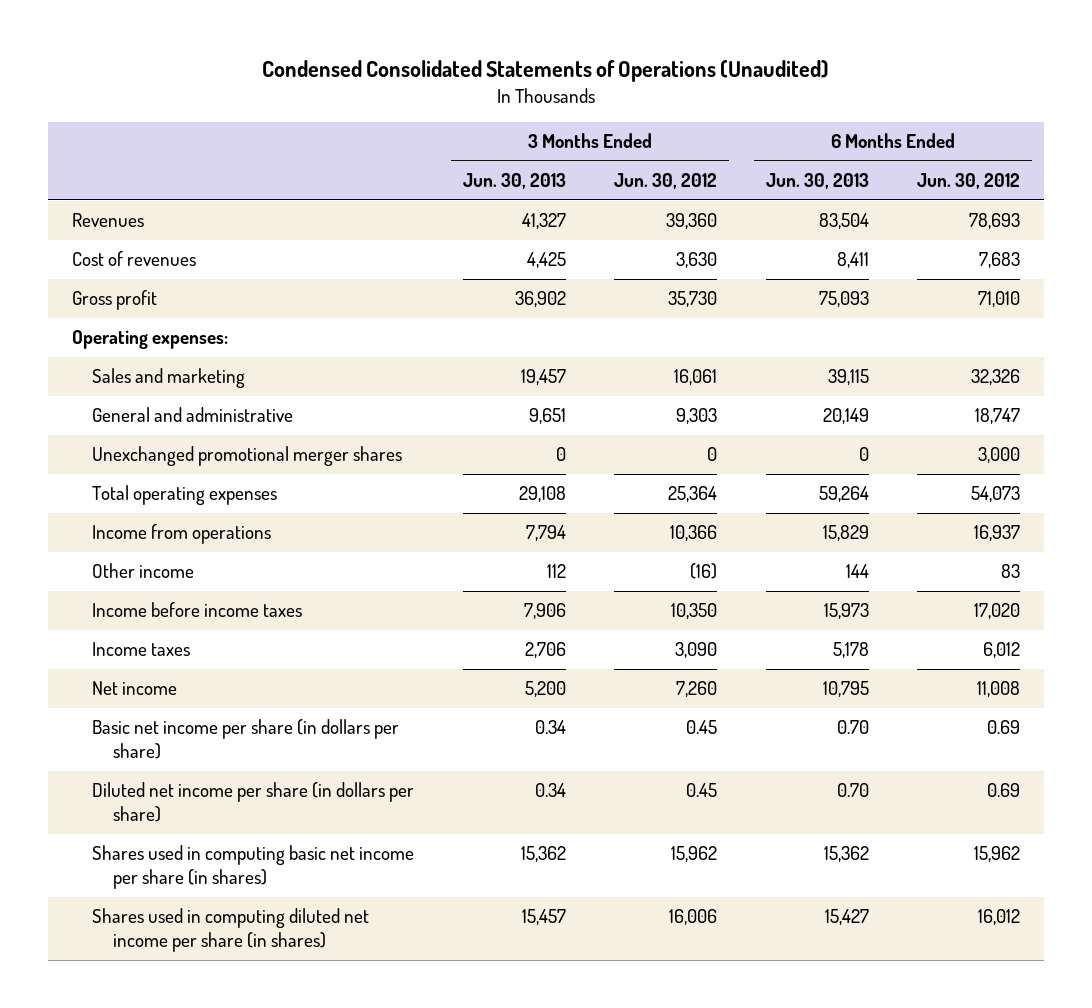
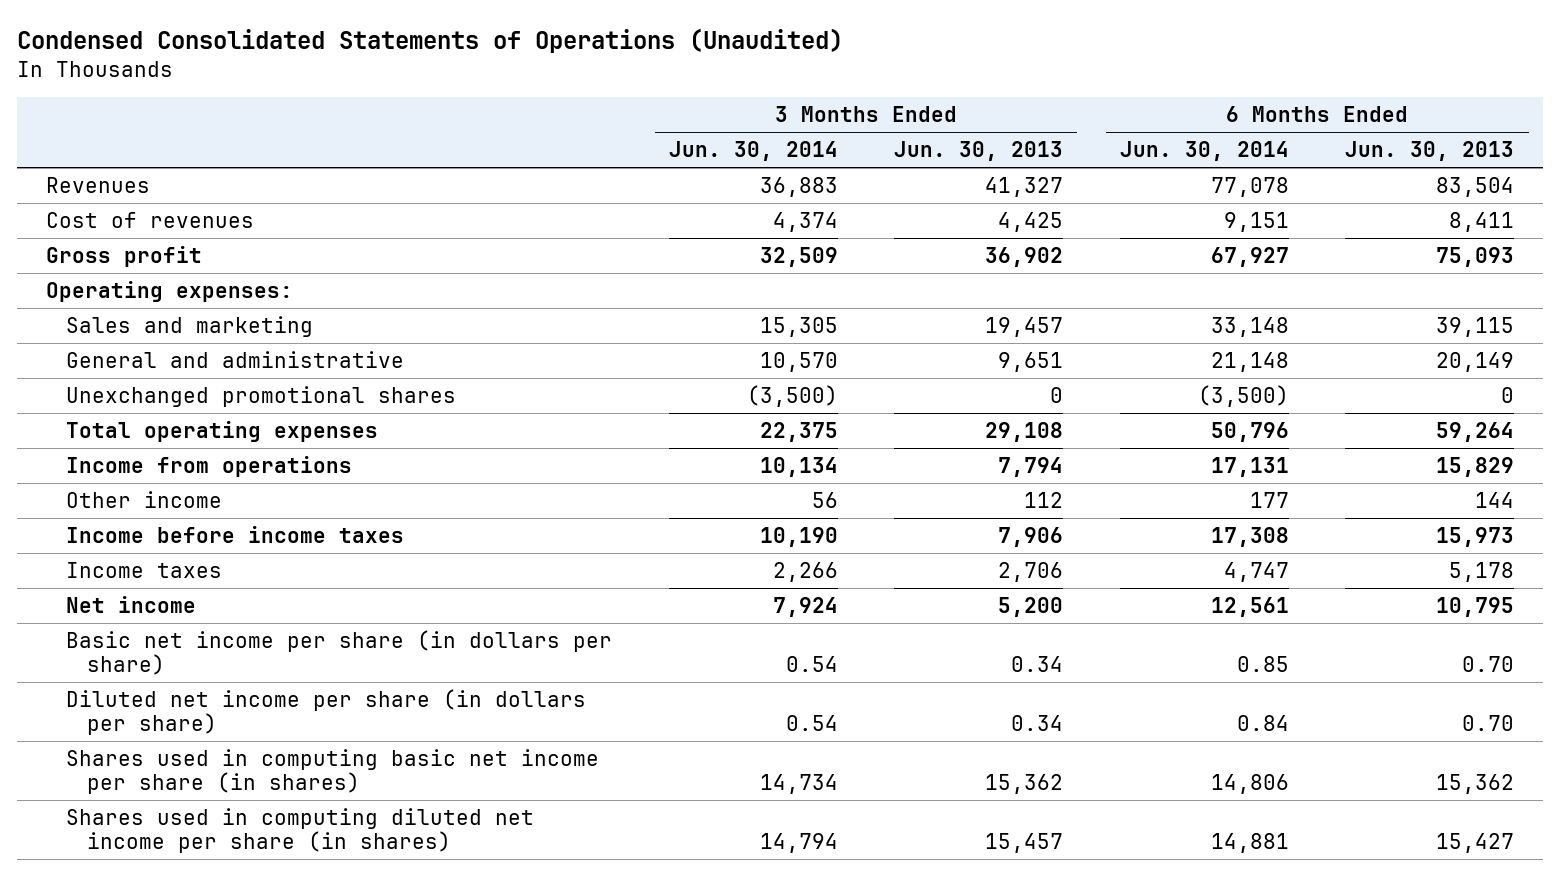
- | 3 Months Ended Jun. 30, 2013 | 3 Months Ended Jun. 30, 2012 | 6 Months Ended Jun. 30, 2013 | 6 Months Ended Jun. 30, 2012
+ | 3 Months Ended Jun. 30, 2014 | 3 Months Ended Jun. 30, 2013 | 6 Months Ended Jun. 30, 2014 | 6 Months Ended Jun. 30, 2013
- Unexchanged promotional merger shares | 0 | 0 | 0 | 3,000
+ Unexchanged promotional shares | (3,500) | 0 | (3,500) | 0

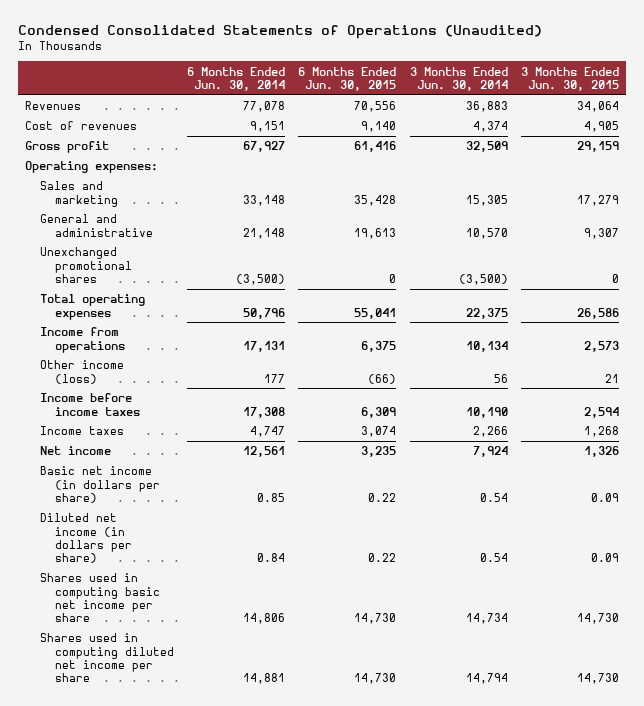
- | 3 Months Ended Jun. 30, 2014 | 3 Months Ended Jun. 30, 2013 | 6 Months Ended Jun. 30, 2014 | 6 Months Ended Jun. 30, 2013
+ | 6 Months Ended Jun. 30, 2014 | 6 Months Ended Jun. 30, 2015 | 3 Months Ended Jun. 30, 2014 | 3 Months Ended Jun. 30, 2015
- Other income | 56 | 112 | 177 | 144
+ Other income (loss) | 177 | (66) | 56 | 21
- Basic net income per share (in dollars per share) | 0.54 | 0.34 | 0.85 | 0.70
- Diluted net income per share (in dollars per share) | 0.54 | 0.34 | 0.84 | 0.70
- Shares used in computing basic net income per share (in shares) | 14,734 | 15,362 | 14,806 | 15,362
- Shares used in computing diluted net income per share (in shares) | 14,794 | 15,457 | 14,881 | 15,427
+ Basic net income (in dollars per share) | 0.85 | 0.22 | 0.54 | 0.09
+ Diluted net income (in dollars per share) | 0.84 | 0.22 | 0.54 | 0.09
+ Shares used in computing basic net income per share | 14,806 | 14,730 | 14,734 | 14,730
+ Shares used in computing diluted net income per share | 14,881 | 14,730 | 14,794 | 14,730

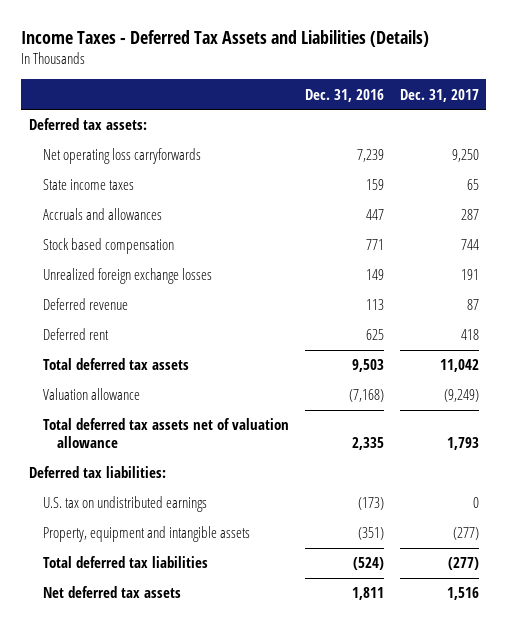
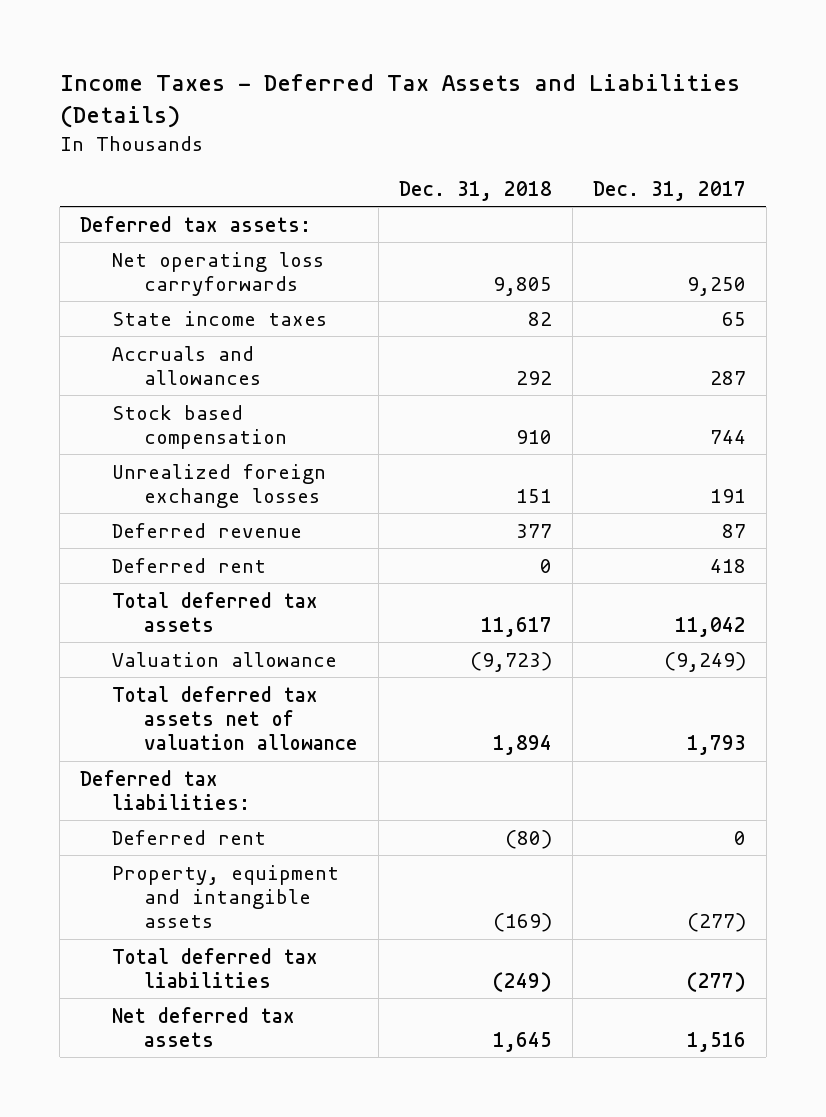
- | Dec. 31, 2016 | Dec. 31, 2017
+ | Dec. 31, 2018 | Dec. 31, 2017
- U.S. tax on undistributed earnings | (173) | 0
+ Deferred rent | (80) | 0

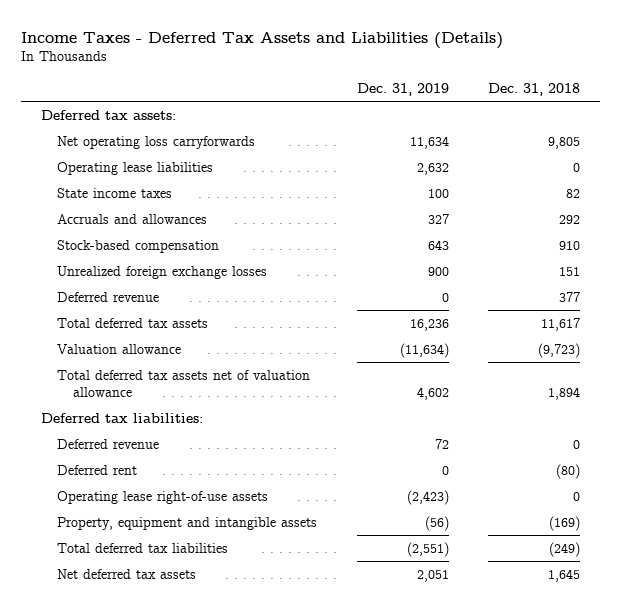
- | Dec. 31, 2018 | Dec. 31, 2017
+ | Dec. 31, 2019 | Dec. 31, 2018
+ Operating lease liabilities | 2,632 | 0
- Stock based compensation | 910 | 744
+ Stock-based compensation | 643 | 910
- Deferred rent | 0 | 418
+ Deferred revenue | 72 | 0
+ Operating lease right-of-use assets | (2,423) | 0

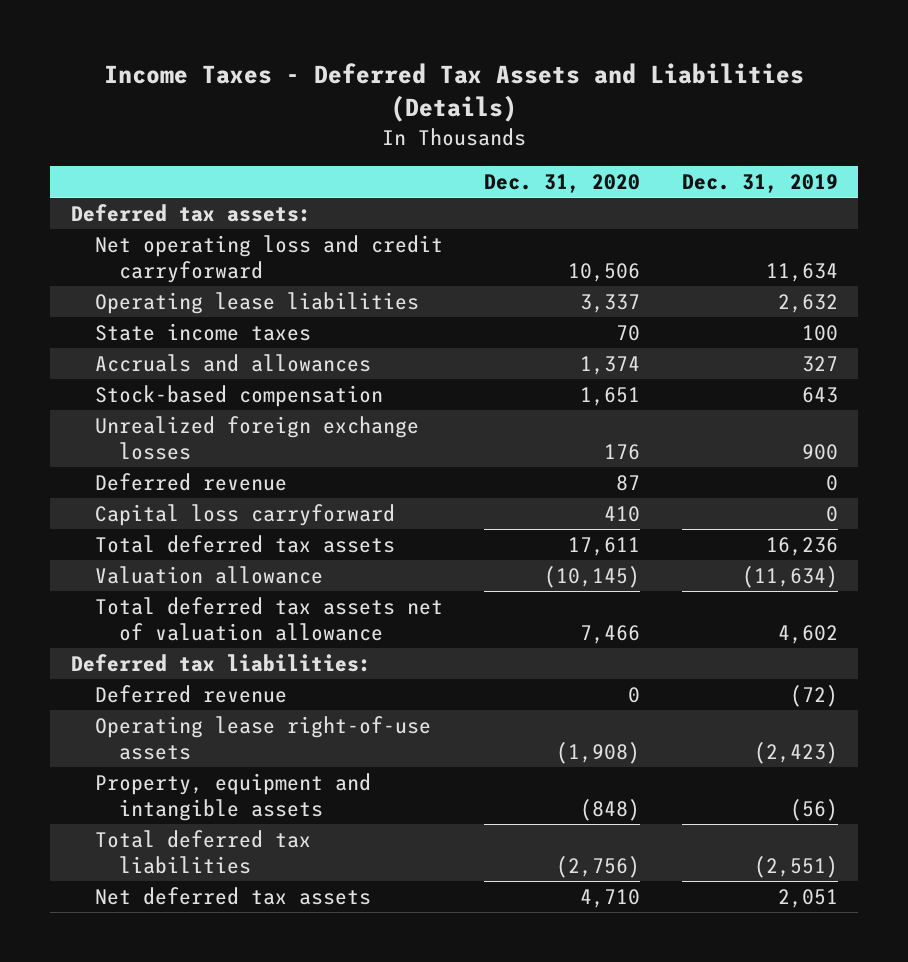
- | Dec. 31, 2019 | Dec. 31, 2018
+ | Dec. 31, 2020 | Dec. 31, 2019
- Net operating loss carryforwards | 11,634 | 9,805
+ Net operating loss and credit carryforward | 10,506 | 11,634
+ Capital loss carryforward | 410 | 0
- Deferred revenue | 72 | 0
- Deferred rent | 0 | (80)
+ Deferred revenue | 0 | (72)

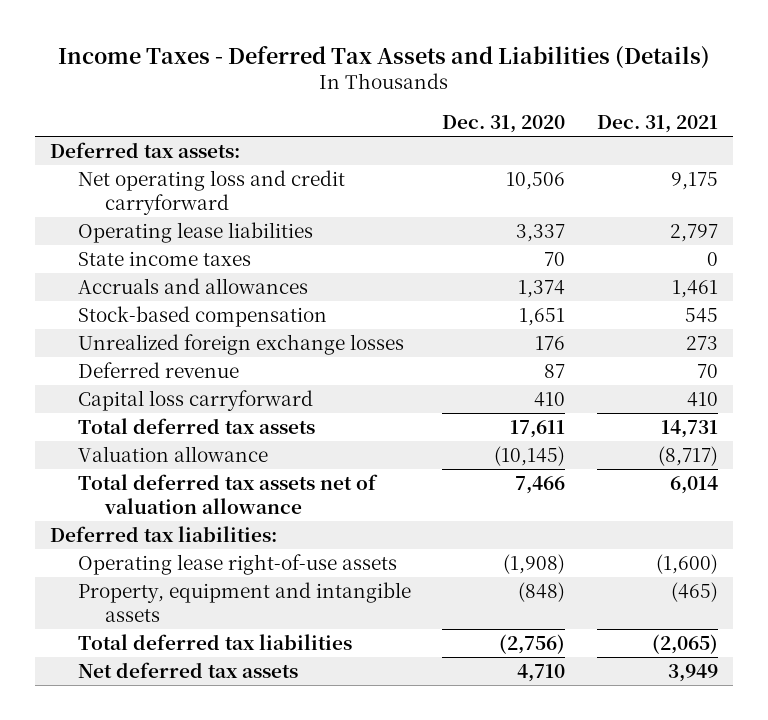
- | Dec. 31, 2020 | Dec. 31, 2019
+ | Dec. 31, 2020 | Dec. 31, 2021
- Deferred revenue | 0 | (72)

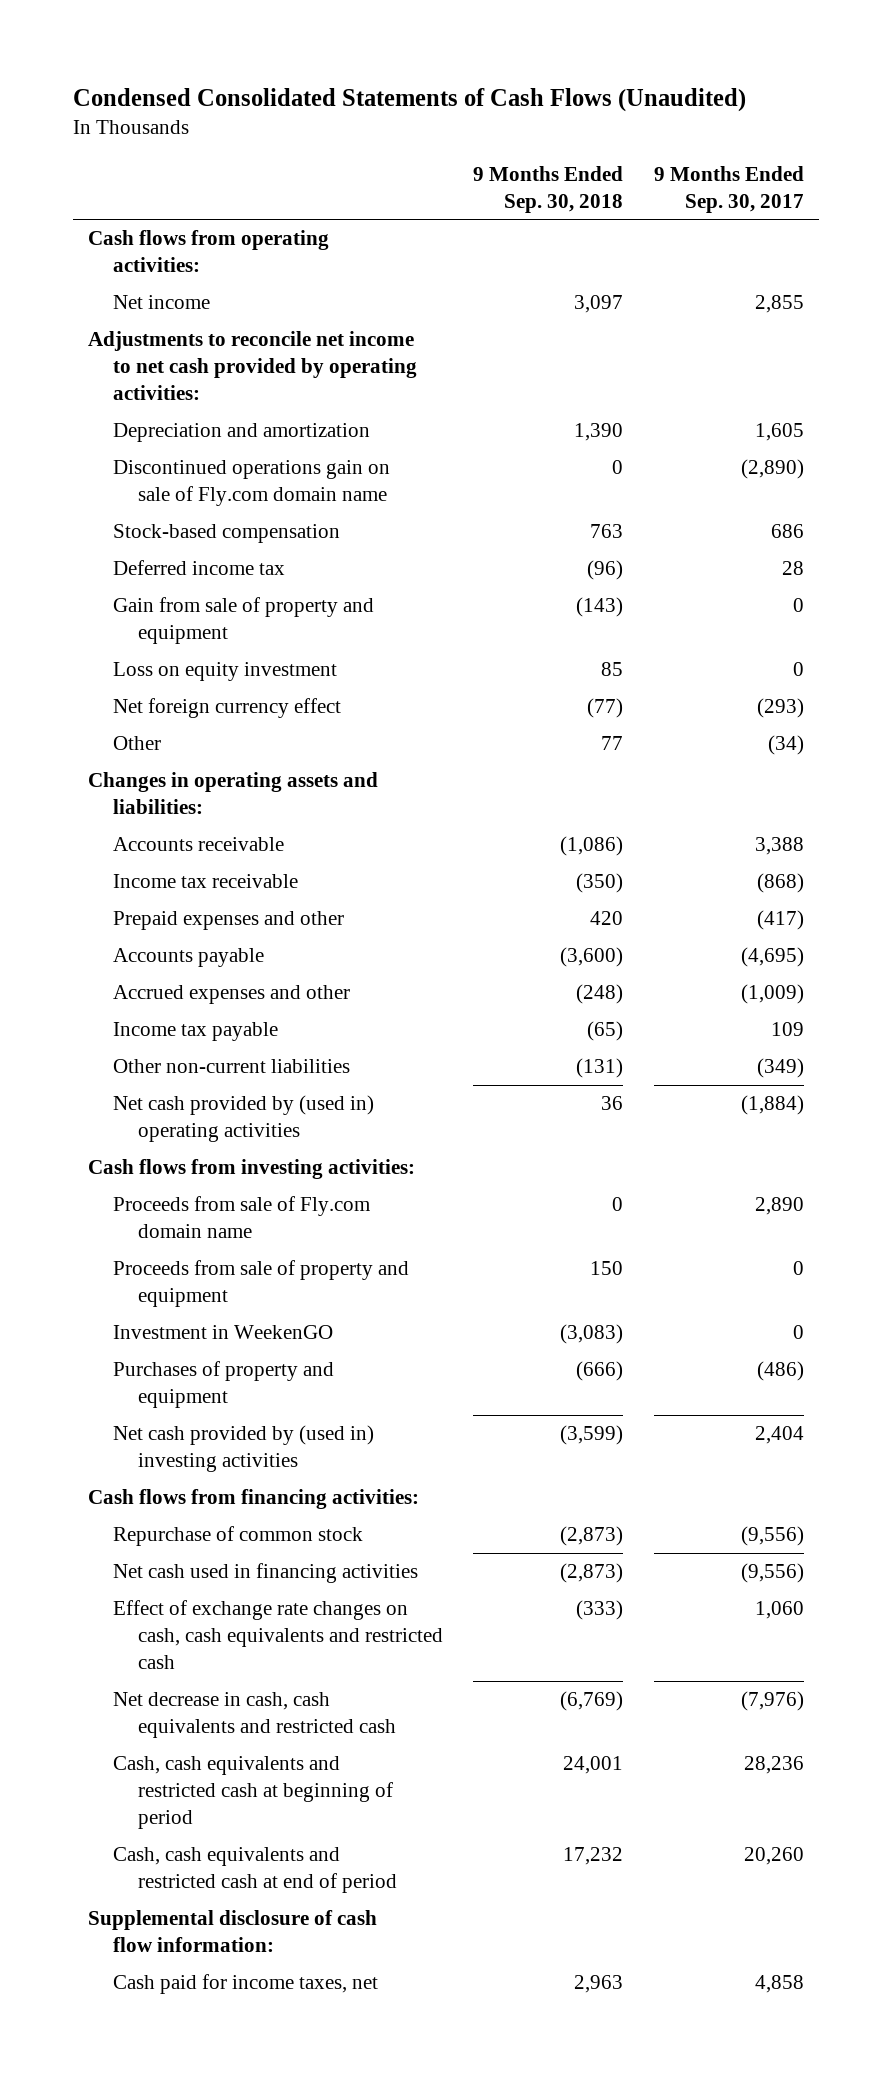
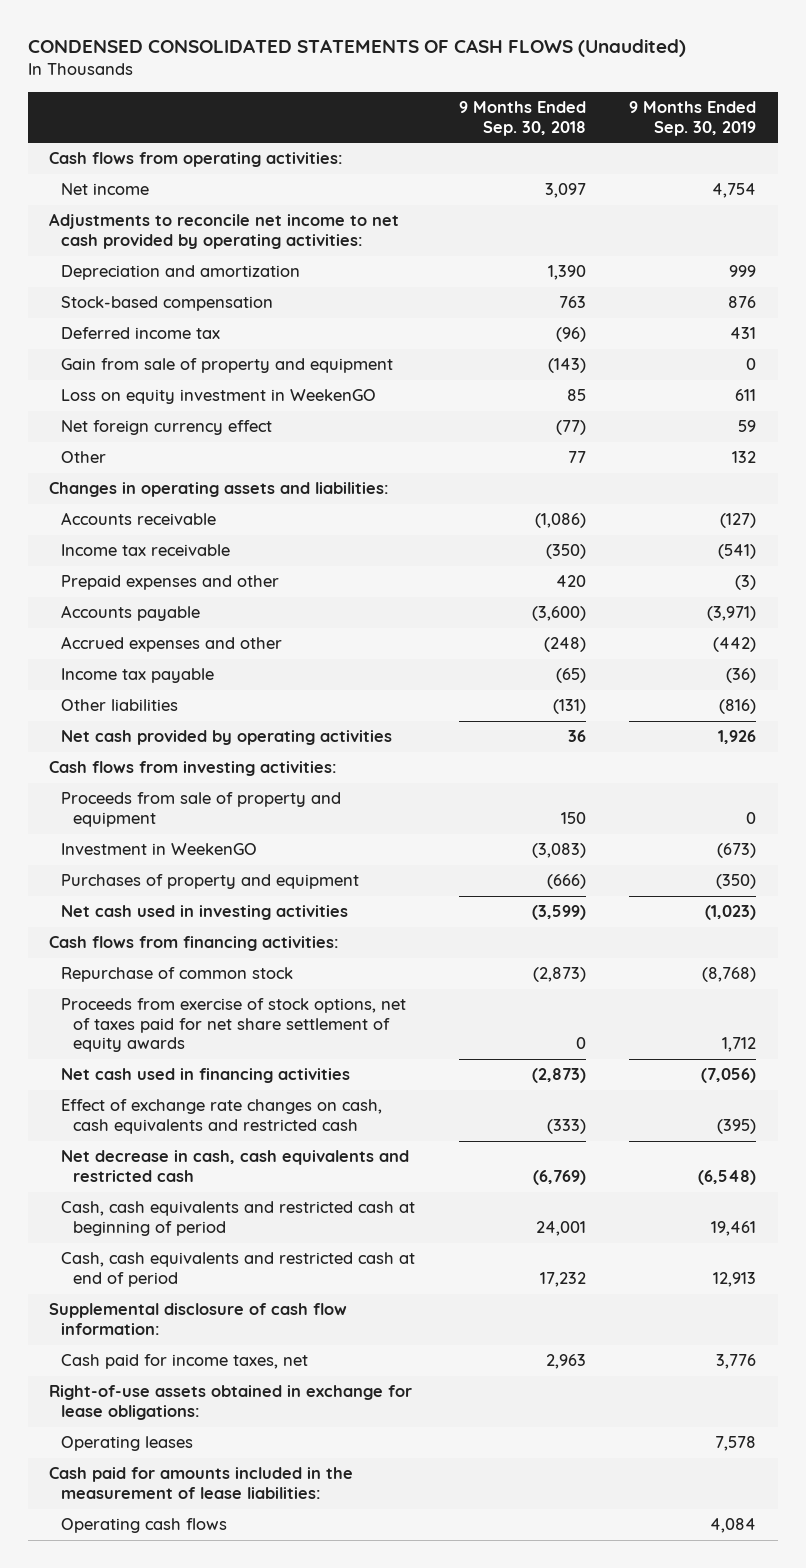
- Condensed Consolidated Statements of Cash Flows (Unaudited)
+ CONDENSED CONSOLIDATED STATEMENTS OF CASH FLOWS (Unaudited)
- | 9 Months Ended Sep. 30, 2018 | 9 Months Ended Sep. 30, 2017
+ | 9 Months Ended Sep. 30, 2018 | 9 Months Ended Sep. 30, 2019
- Discontinued operations gain on sale of Fly.com domain name | 0 | (2,890)
- Loss on equity investment | 85 | 0
+ Loss on equity investment in WeekenGO | 85 | 611
- Other non-current liabilities | (131) | (349)
- Net cash provided by (used in) operating activities | 36 | (1,884)
+ Other liabilities | (131) | (816)
+ Net cash provided by operating activities | 36 | 1,926
- Proceeds from sale of Fly.com domain name | 0 | 2,890
- Net cash provided by (used in) investing activities | (3,599) | 2,404
+ Net cash used in investing activities | (3,599) | (1,023)
+ Proceeds from exercise of stock options, net of taxes paid for net share settlement of equity awards | 0 | 1,712
+ Right-of-use assets obtained in exchange for lease obligations:
+ Operating leases | | 7,578
+ Cash paid for amounts included in the measurement of lease liabilities:
+ Operating cash flows | | 4,084

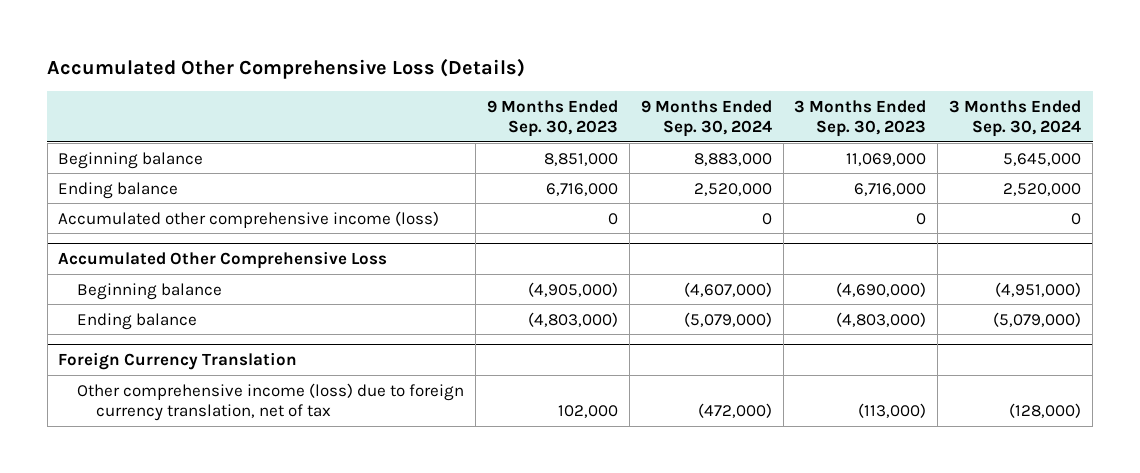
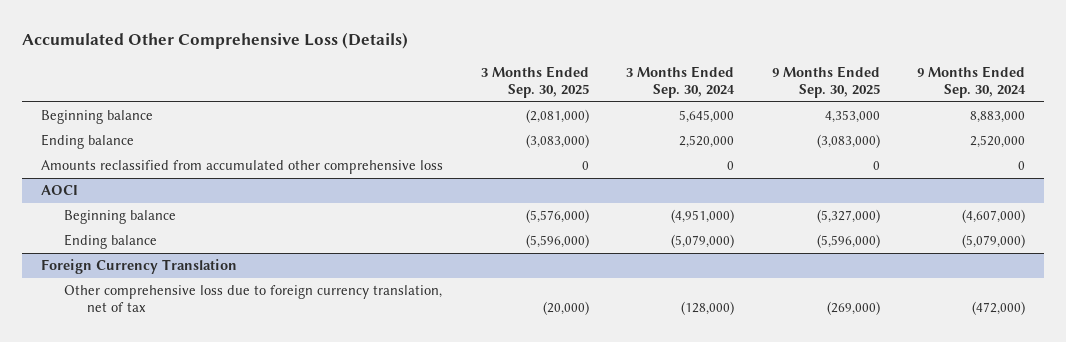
- | 9 Months Ended Sep. 30, 2023 | 9 Months Ended Sep. 30, 2024 | 3 Months Ended Sep. 30, 2023 | 3 Months Ended Sep. 30, 2024
+ | 3 Months Ended Sep. 30, 2025 | 3 Months Ended Sep. 30, 2024 | 9 Months Ended Sep. 30, 2025 | 9 Months Ended Sep. 30, 2024
- Accumulated other comprehensive income (loss) | 0 | 0 | 0 | 0
- Accumulated Other Comprehensive Loss
+ Amounts reclassified from accumulated other comprehensive loss | 0 | 0 | 0 | 0
+ AOCI
@ Foreign Currency Translation
- Other comprehensive income (loss) due to foreign currency translation, net of tax | 102,000 | (472,000) | (113,000) | (128,000)
+ Other comprehensive loss due to foreign currency translation, net of tax | (20,000) | (128,000) | (269,000) | (472,000)

